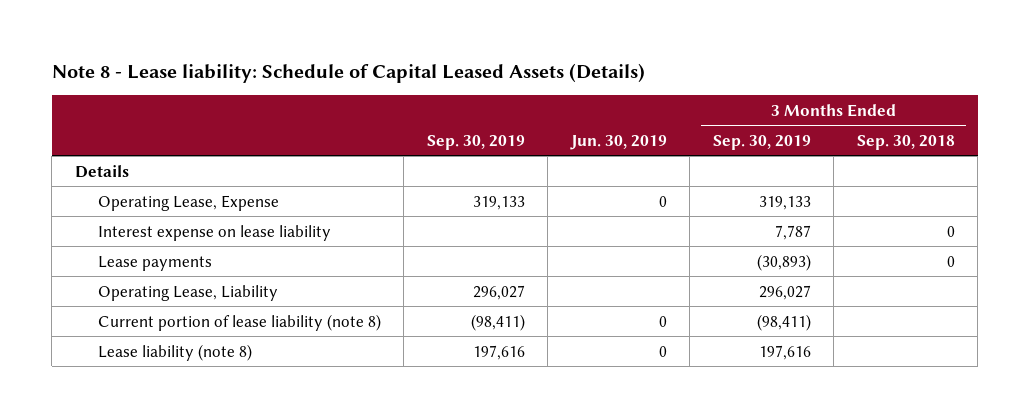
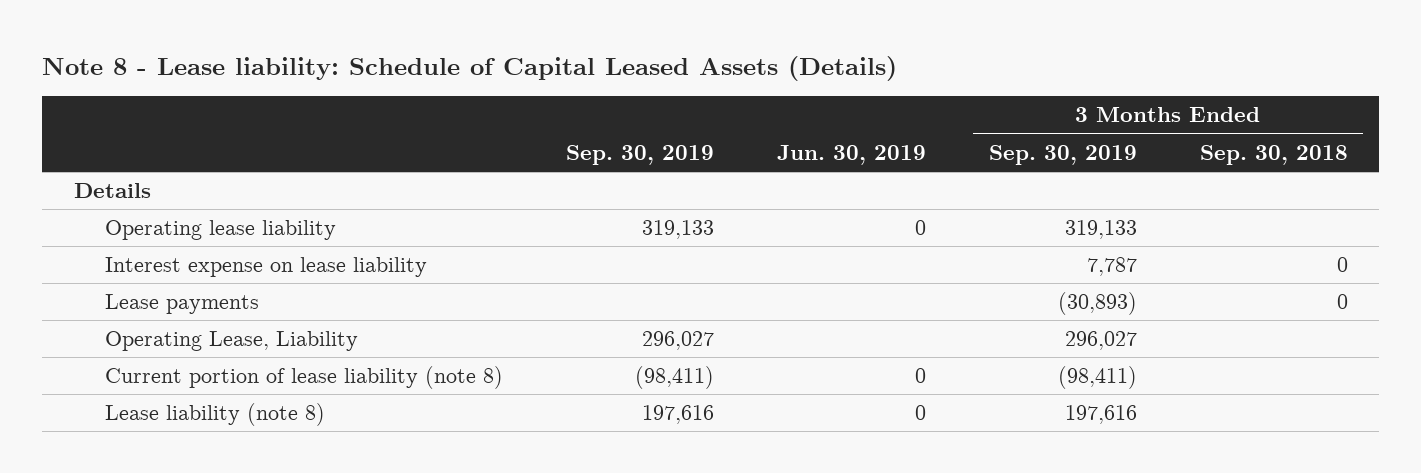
- Operating Lease, Expense | 319,133 | 0 | 319,133 |
+ Operating lease liability | 319,133 | 0 | 319,133 |

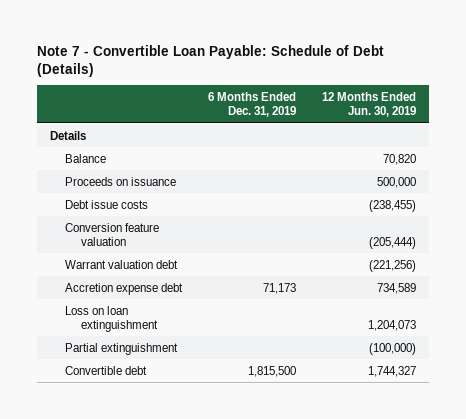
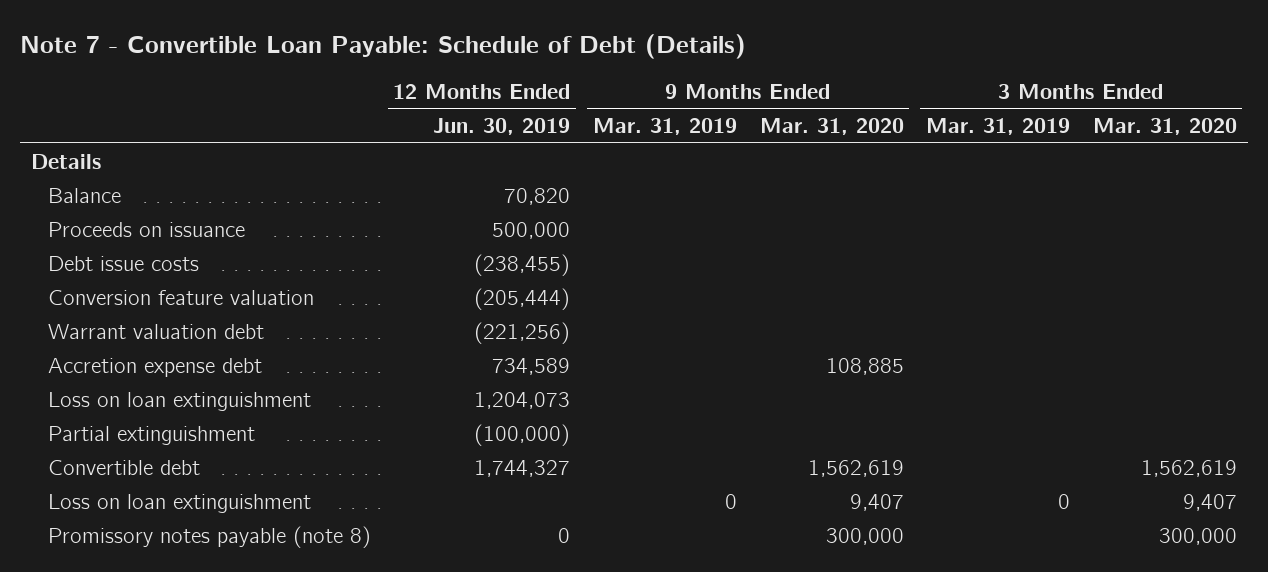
- | 6 Months Ended Dec. 31, 2019 | 12 Months Ended Jun. 30, 2019
+ | 12 Months Ended Jun. 30, 2019 | 9 Months Ended Mar. 31, 2019 | 9 Months Ended Mar. 31, 2020 | 3 Months Ended Mar. 31, 2019 | 3 Months Ended Mar. 31, 2020
+ Loss on loan extinguishment | | 0 | 9,407 | 0 | 9,407
+ Promissory notes payable (note 8) | 0 | | 300,000 | | 300,000

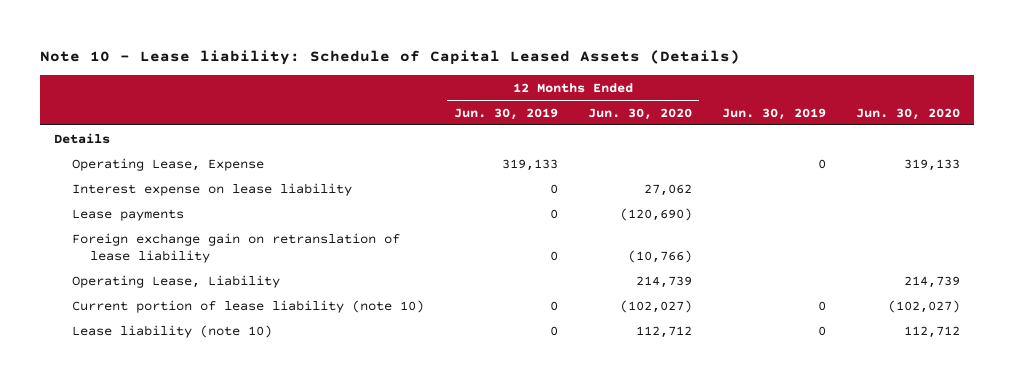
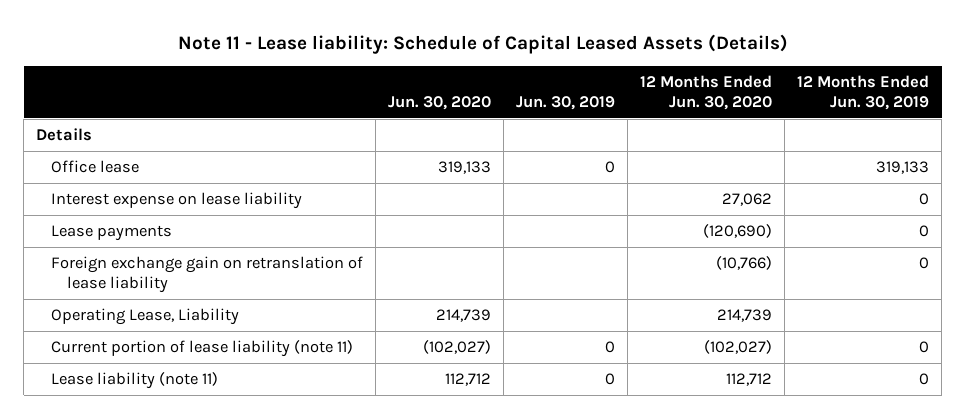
- Note 10 - Lease liability: Schedule of Capital Leased Assets (Details)
+ Note 11 - Lease liability: Schedule of Capital Leased Assets (Details)
- | 12 Months Ended Jun. 30, 2019 | 12 Months Ended Jun. 30, 2020 | Jun. 30, 2019 | Jun. 30, 2020
+ | Jun. 30, 2020 | Jun. 30, 2019 | 12 Months Ended Jun. 30, 2020 | 12 Months Ended Jun. 30, 2019
- Operating Lease, Expense | 319,133 | | 0 | 319,133
+ Office lease | 319,133 | 0 | | 319,133
- Current portion of lease liability (note 10) | 0 | (102,027) | 0 | (102,027)
- Lease liability (note 10) | 0 | 112,712 | 0 | 112,712
+ Current portion of lease liability (note 11) | (102,027) | 0 | (102,027) | 0
+ Lease liability (note 11) | 112,712 | 0 | 112,712 | 0

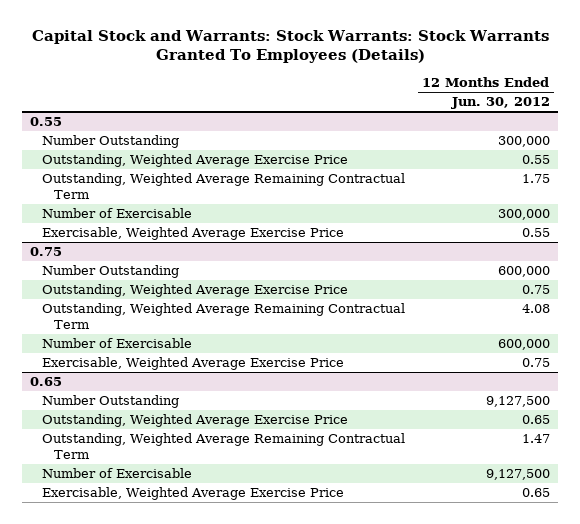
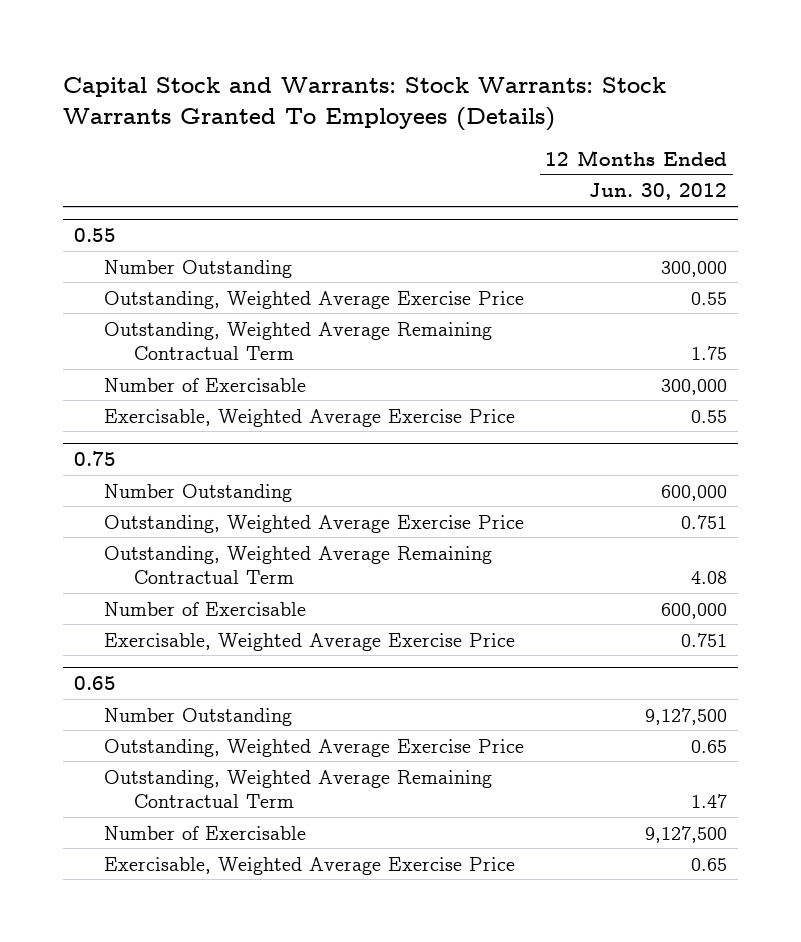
@ 0.75
- Outstanding, Weighted Average Exercise Price | 0.75
+ Outstanding, Weighted Average Exercise Price | 0.751
- Exercisable, Weighted Average Exercise Price | 0.75
+ Exercisable, Weighted Average Exercise Price | 0.751

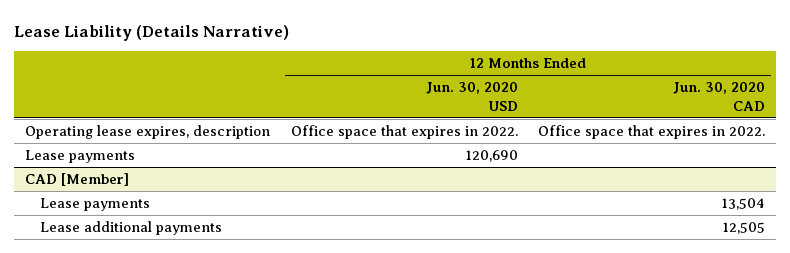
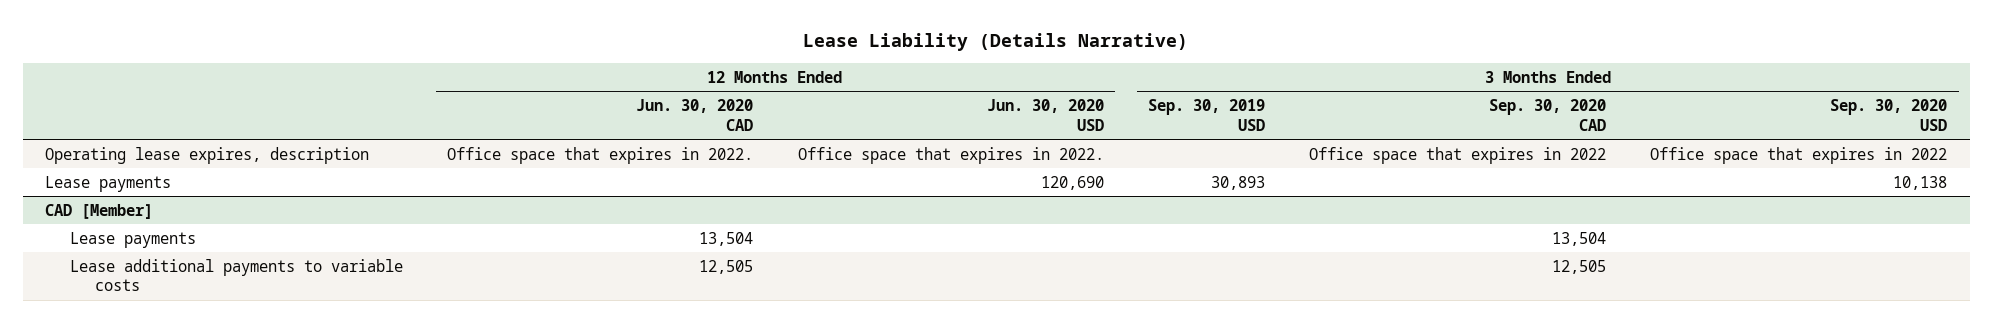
- | 12 Months Ended Jun. 30, 2020 USD | 12 Months Ended Jun. 30, 2020 CAD
+ | 12 Months Ended Jun. 30, 2020 CAD | 12 Months Ended Jun. 30, 2020 USD | 3 Months Ended Sep. 30, 2019 USD | 3 Months Ended Sep. 30, 2020 CAD | 3 Months Ended Sep. 30, 2020 USD
@ CAD [Member]
- Lease additional payments | | 12,505
+ Lease additional payments to variable costs | 12,505 | | | 12,505 |

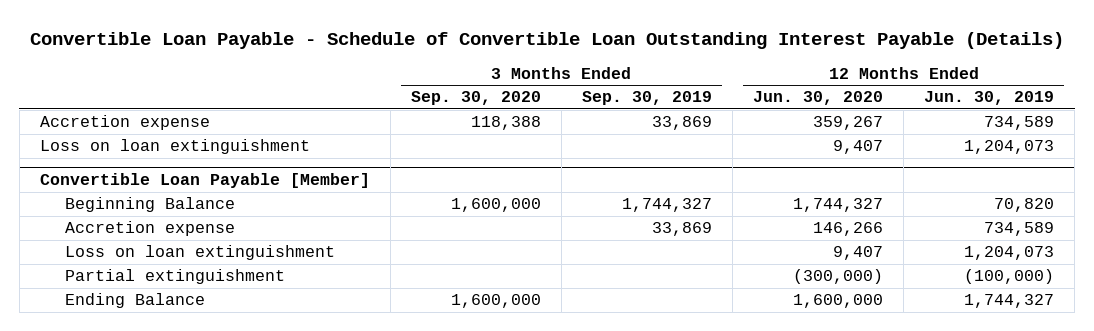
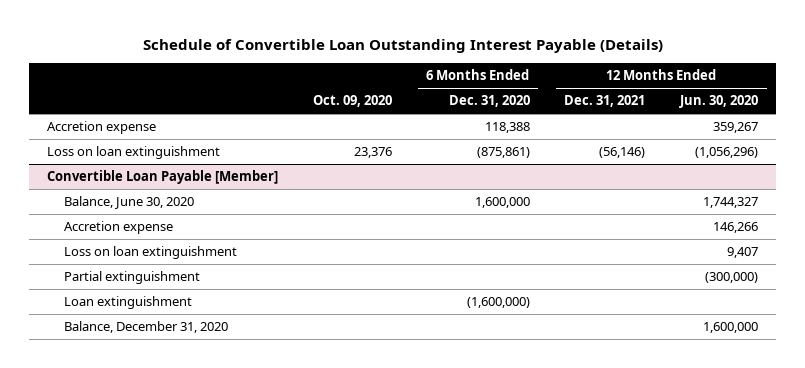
- Convertible Loan Payable - Schedule of Convertible Loan Outstanding Interest Payable (Details)
+ Schedule of Convertible Loan Outstanding Interest Payable (Details)
- | 3 Months Ended Sep. 30, 2020 | 3 Months Ended Sep. 30, 2019 | 12 Months Ended Jun. 30, 2020 | 12 Months Ended Jun. 30, 2019
+ | Oct. 09, 2020 | 6 Months Ended Dec. 31, 2020 | 12 Months Ended Dec. 31, 2021 | 12 Months Ended Jun. 30, 2020
- Loss on loan extinguishment | | | 9,407 | 1,204,073
+ Loss on loan extinguishment | 23,376 | (875,861) | (56,146) | (1,056,296)
@ Convertible Loan Payable [Member]
- Beginning Balance | 1,600,000 | 1,744,327 | 1,744,327 | 70,820
+ Balance, June 30, 2020 | | 1,600,000 | | 1,744,327
- Ending Balance | 1,600,000 | | 1,600,000 | 1,744,327
+ Loan extinguishment | | (1,600,000) | |
+ Balance, December 31, 2020 | | | | 1,600,000

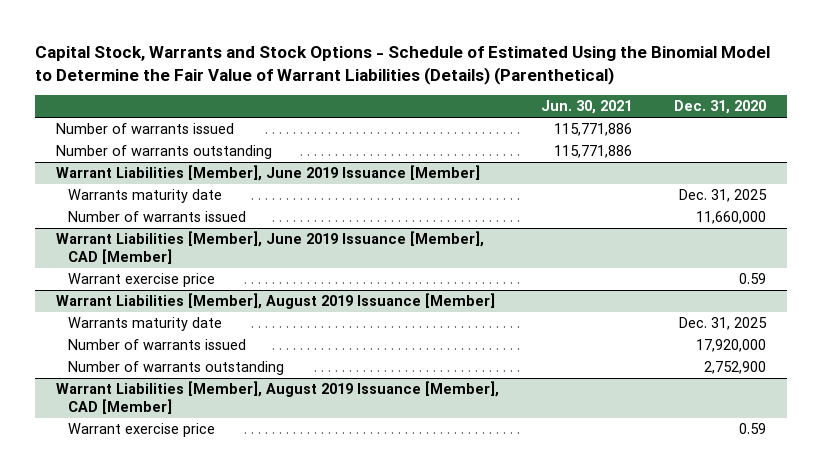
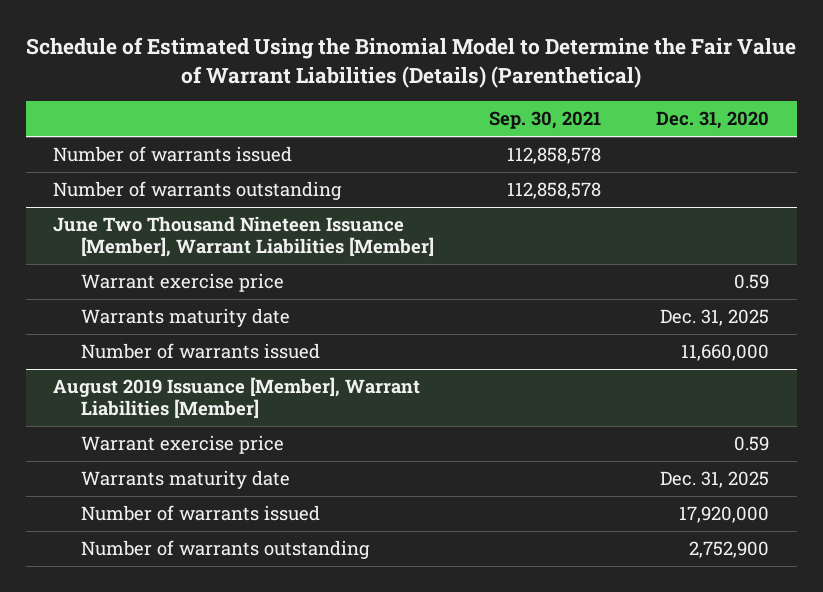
- Capital Stock, Warrants and Stock Options - Schedule of Estimated Using the Binomial Model to Determine the Fair Value of Warrant Liabilities (Details) (Parenthetical)
+ Schedule of Estimated Using the Binomial Model to Determine the Fair Value of Warrant Liabilities (Details) (Parenthetical)
- | Jun. 30, 2021 | Dec. 31, 2020
+ | Sep. 30, 2021 | Dec. 31, 2020
- Warrant Liabilities [Member], June 2019 Issuance [Member]
+ June Two Thousand Nineteen Issuance [Member], Warrant Liabilities [Member]
+ Warrant exercise price | | 0.59
- Warrant Liabilities [Member], June 2019 Issuance [Member], CAD [Member]
+ August 2019 Issuance [Member], Warrant Liabilities [Member]
- Warrant Liabilities [Member], August 2019 Issuance [Member]
- Warrant Liabilities [Member], August 2019 Issuance [Member], CAD [Member]
- Warrant exercise price | | 0.59

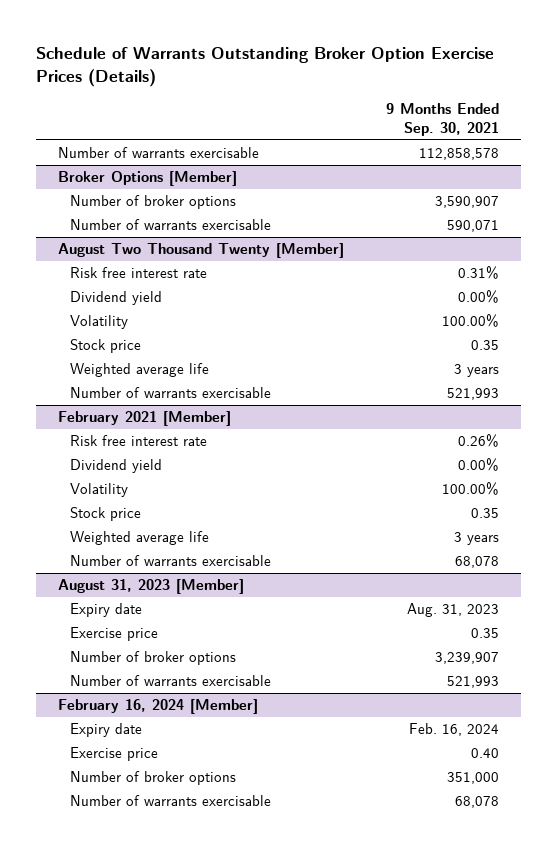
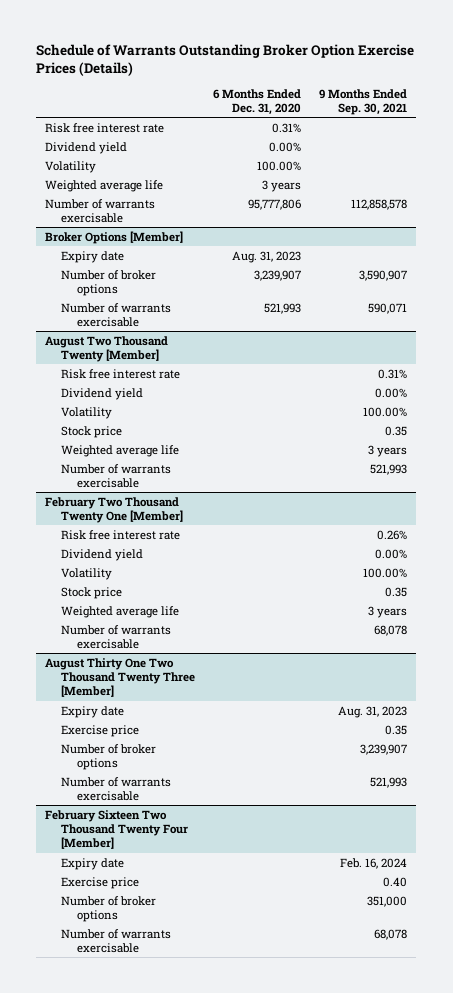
- | 9 Months Ended Sep. 30, 2021
+ | 6 Months Ended Dec. 31, 2020 | 9 Months Ended Sep. 30, 2021
+ Risk free interest rate | 0.31% |
+ Dividend yield | 0.00% |
+ Volatility | 100.00% |
+ Weighted average life | 3 years |
@ Broker Options [Member]
+ Expiry date | Aug. 31, 2023 |
- February 2021 [Member]
+ February Two Thousand Twenty One [Member]
- August 31, 2023 [Member]
+ August Thirty One Two Thousand Twenty Three [Member]
- February 16, 2024 [Member]
+ February Sixteen Two Thousand Twenty Four [Member]

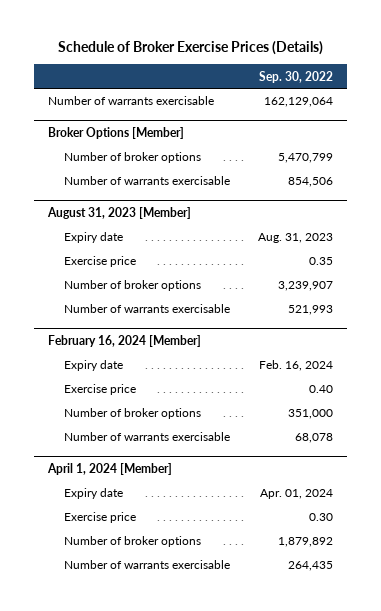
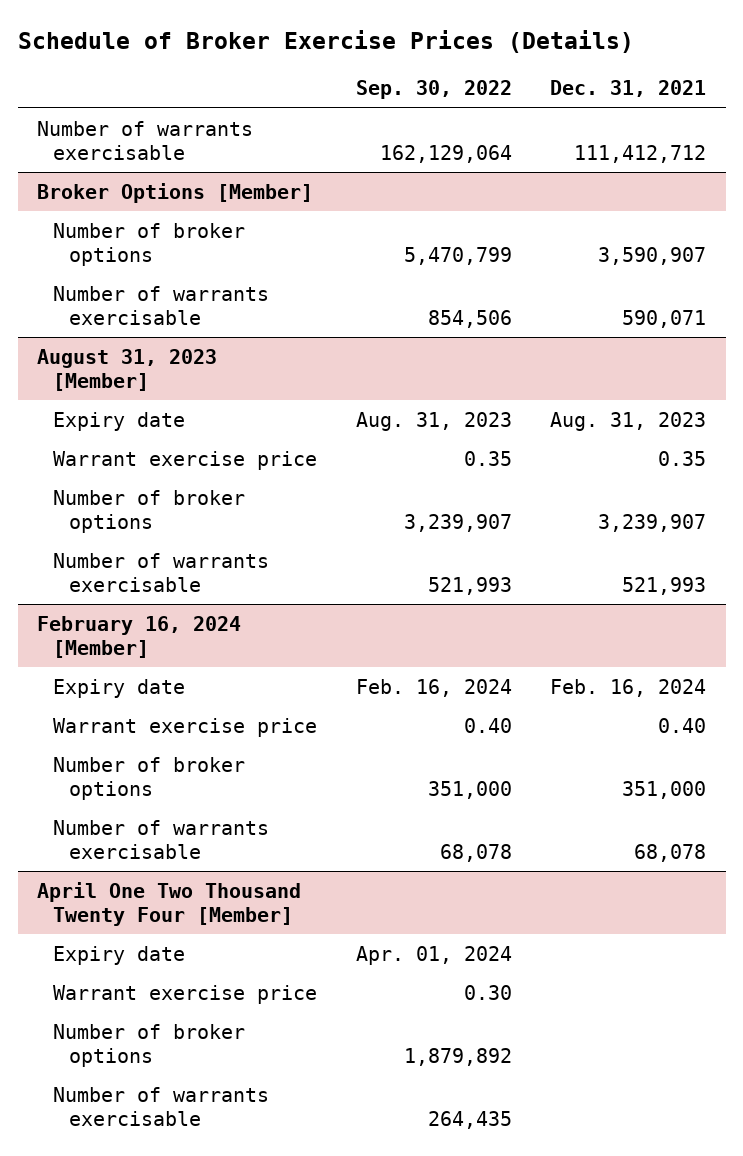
- | Sep. 30, 2022
+ | Sep. 30, 2022 | Dec. 31, 2021
@ August 31, 2023 [Member]
- Exercise price | 0.35
+ Warrant exercise price | 0.35 | 0.35
@ February 16, 2024 [Member]
- Exercise price | 0.40
+ Warrant exercise price | 0.40 | 0.40
- April 1, 2024 [Member]
+ April One Two Thousand Twenty Four [Member]
- Exercise price | 0.30
+ Warrant exercise price | 0.30 |

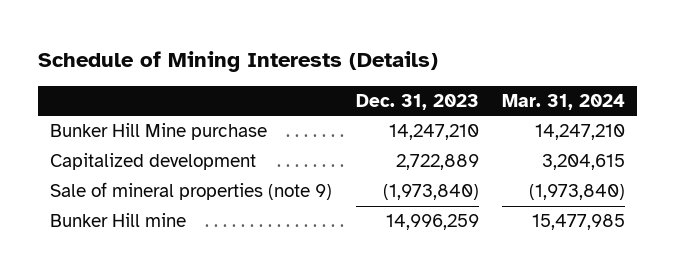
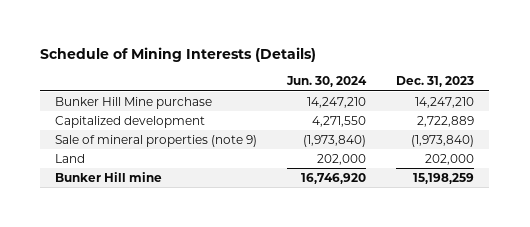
- | Dec. 31, 2023 | Mar. 31, 2024
+ | Jun. 30, 2024 | Dec. 31, 2023
- Bunker Hill mine | 14,996,259 | 15,477,985
+ Land | 202,000 | 202,000
+ Bunker Hill mine | 16,746,920 | 15,198,259

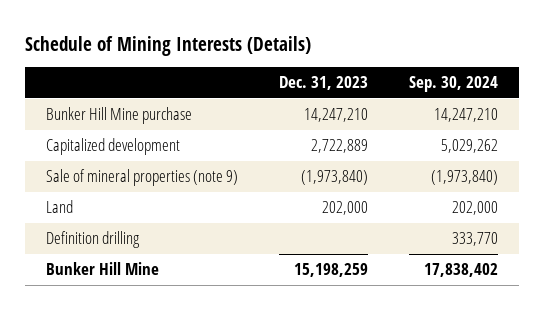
- | Jun. 30, 2024 | Dec. 31, 2023
+ | Dec. 31, 2023 | Sep. 30, 2024
- Bunker Hill mine | 16,746,920 | 15,198,259
+ Definition drilling | | 333,770
+ Bunker Hill Mine | 15,198,259 | 17,838,402

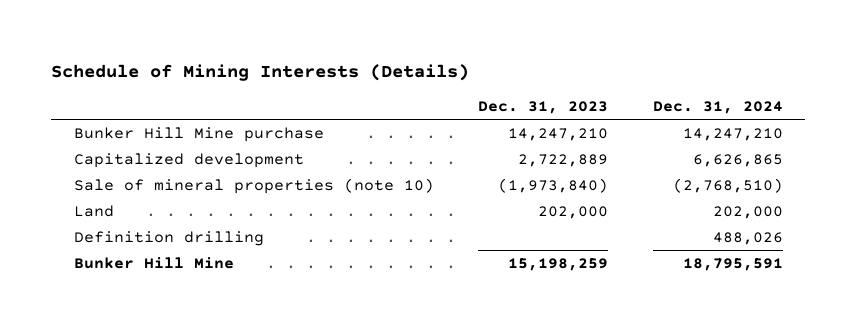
- | Dec. 31, 2023 | Sep. 30, 2024
+ | Dec. 31, 2023 | Dec. 31, 2024
- Sale of mineral properties (note 9) | (1,973,840) | (1,973,840)
+ Sale of mineral properties (note 10) | (1,973,840) | (2,768,510)

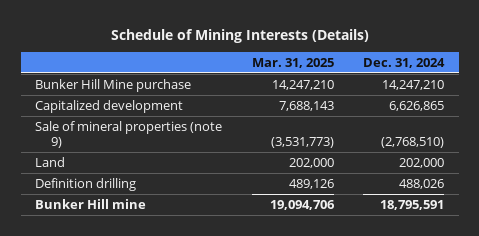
- | Dec. 31, 2023 | Dec. 31, 2024
+ | Mar. 31, 2025 | Dec. 31, 2024
- Sale of mineral properties (note 10) | (1,973,840) | (2,768,510)
+ Sale of mineral properties (note 9) | (3,531,773) | (2,768,510)
- Bunker Hill Mine | 15,198,259 | 18,795,591
+ Bunker Hill mine | 19,094,706 | 18,795,591

